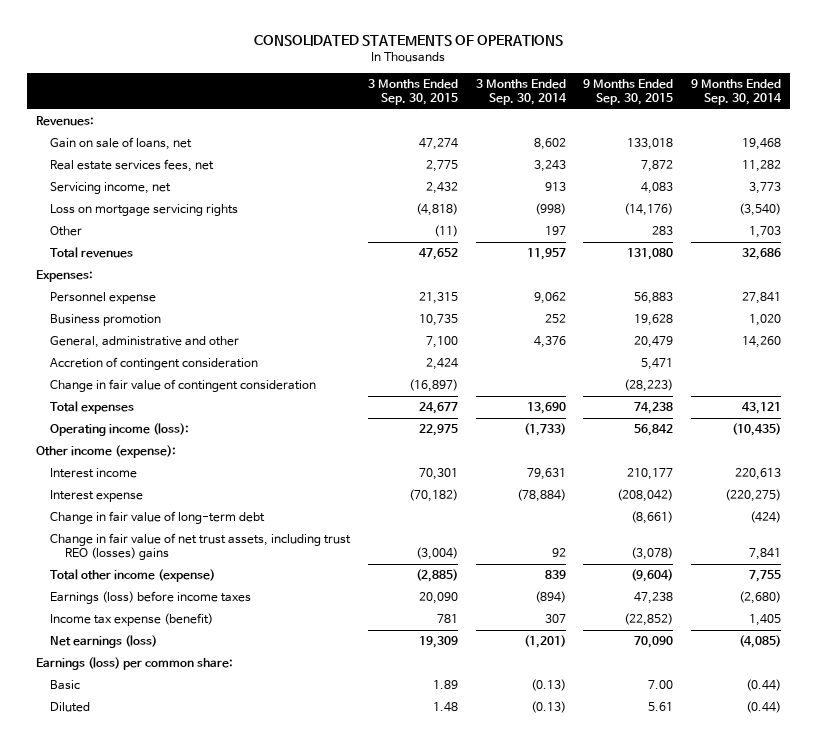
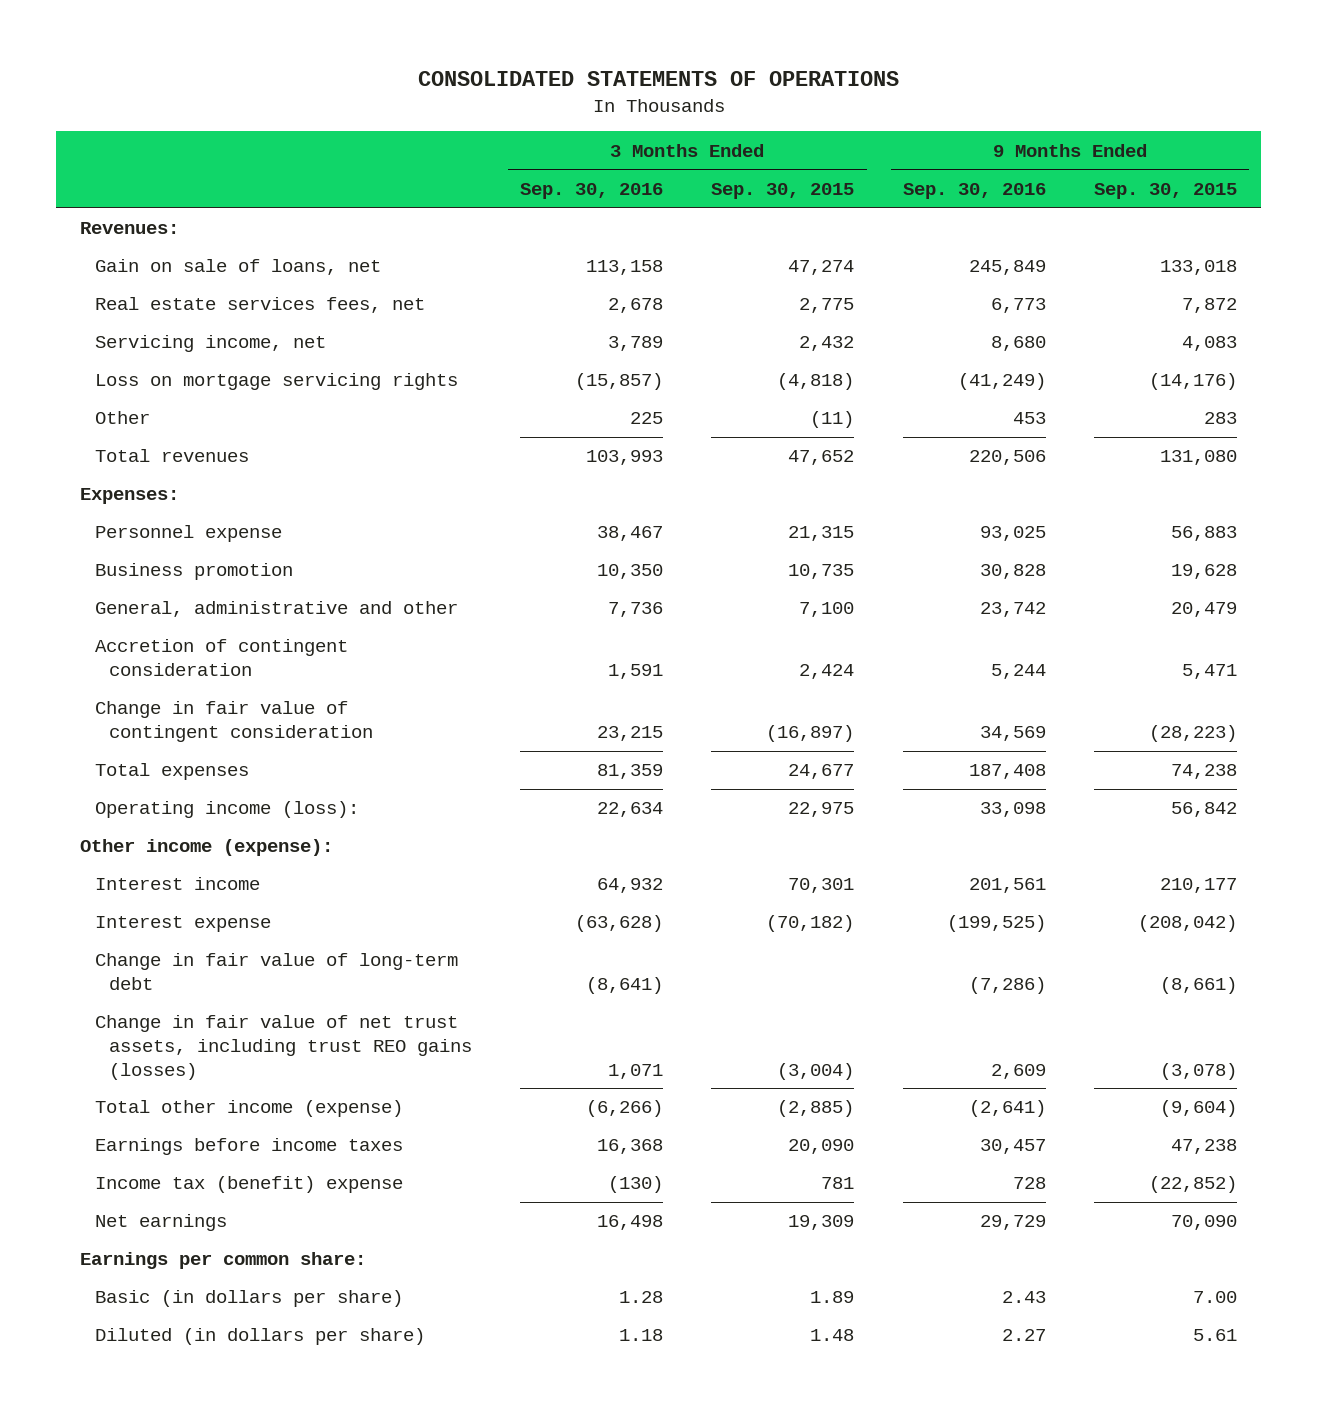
- | 3 Months Ended Sep. 30, 2015 | 3 Months Ended Sep. 30, 2014 | 9 Months Ended Sep. 30, 2015 | 9 Months Ended Sep. 30, 2014
+ | 3 Months Ended Sep. 30, 2016 | 3 Months Ended Sep. 30, 2015 | 9 Months Ended Sep. 30, 2016 | 9 Months Ended Sep. 30, 2015
- Change in fair value of net trust assets, including trust REO (losses) gains | (3,004) | 92 | (3,078) | 7,841
+ Change in fair value of net trust assets, including trust REO gains (losses) | 1,071 | (3,004) | 2,609 | (3,078)
- Earnings (loss) before income taxes | 20,090 | (894) | 47,238 | (2,680)
- Income tax expense (benefit) | 781 | 307 | (22,852) | 1,405
- Net earnings (loss) | 19,309 | (1,201) | 70,090 | (4,085)
- Earnings (loss) per common share:
- Basic | 1.89 | (0.13) | 7.00 | (0.44)
- Diluted | 1.48 | (0.13) | 5.61 | (0.44)
+ Earnings before income taxes | 16,368 | 20,090 | 30,457 | 47,238
+ Income tax (benefit) expense | (130) | 781 | 728 | (22,852)
+ Net earnings | 16,498 | 19,309 | 29,729 | 70,090
+ Earnings per common share:
+ Basic (in dollars per share) | 1.28 | 1.89 | 2.43 | 7.00
+ Diluted (in dollars per share) | 1.18 | 1.48 | 2.27 | 5.61

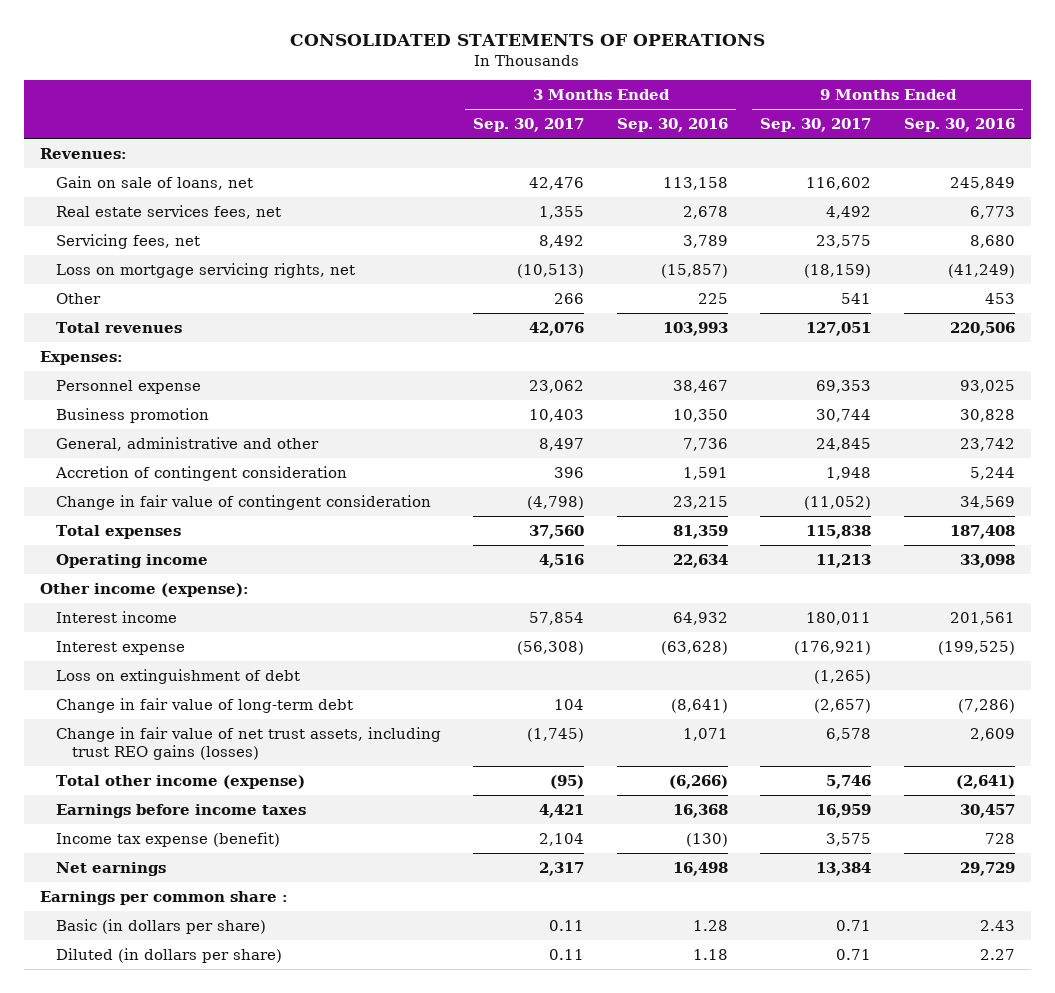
- | 3 Months Ended Sep. 30, 2016 | 3 Months Ended Sep. 30, 2015 | 9 Months Ended Sep. 30, 2016 | 9 Months Ended Sep. 30, 2015
+ | 3 Months Ended Sep. 30, 2017 | 3 Months Ended Sep. 30, 2016 | 9 Months Ended Sep. 30, 2017 | 9 Months Ended Sep. 30, 2016
- Servicing income, net | 3,789 | 2,432 | 8,680 | 4,083
- Loss on mortgage servicing rights | (15,857) | (4,818) | (41,249) | (14,176)
+ Servicing fees, net | 8,492 | 3,789 | 23,575 | 8,680
+ Loss on mortgage servicing rights, net | (10,513) | (15,857) | (18,159) | (41,249)
- Operating income (loss): | 22,634 | 22,975 | 33,098 | 56,842
+ Operating income | 4,516 | 22,634 | 11,213 | 33,098
+ Loss on extinguishment of debt | | | (1,265) |
- Income tax (benefit) expense | (130) | 781 | 728 | (22,852)
+ Income tax expense (benefit) | 2,104 | (130) | 3,575 | 728
- Earnings per common share:
+ Earnings per common share :

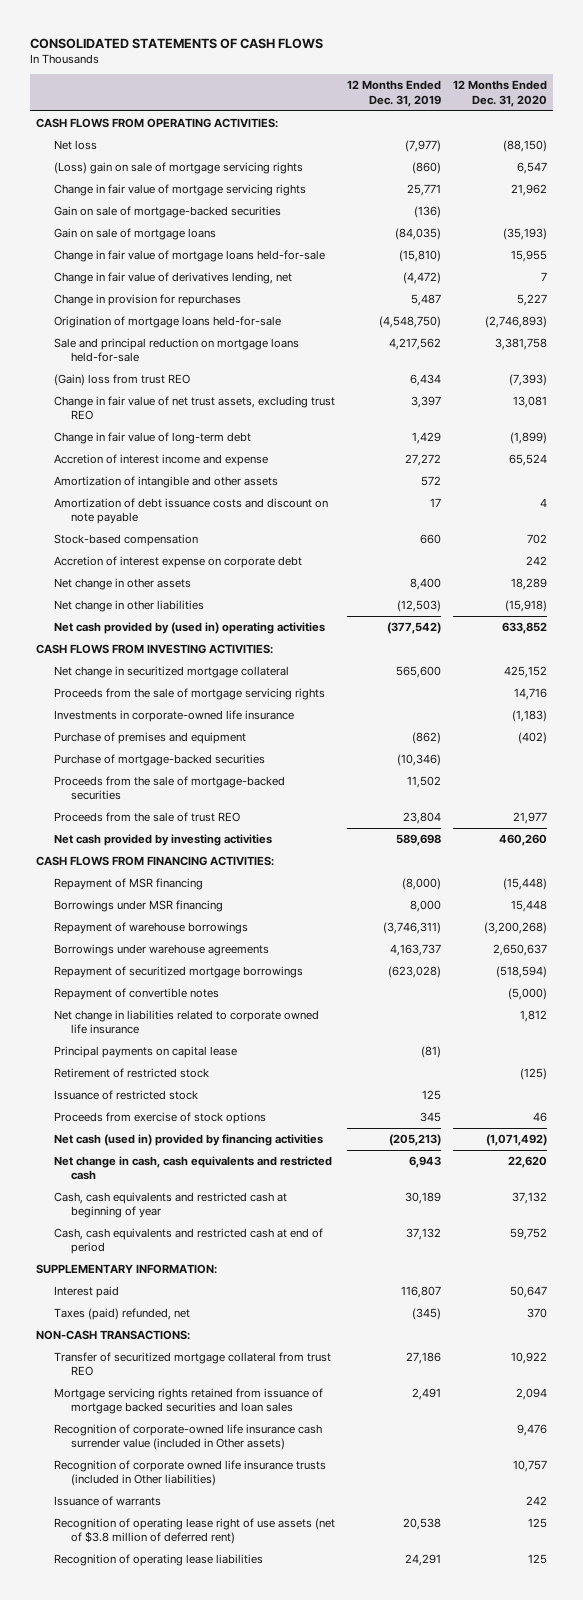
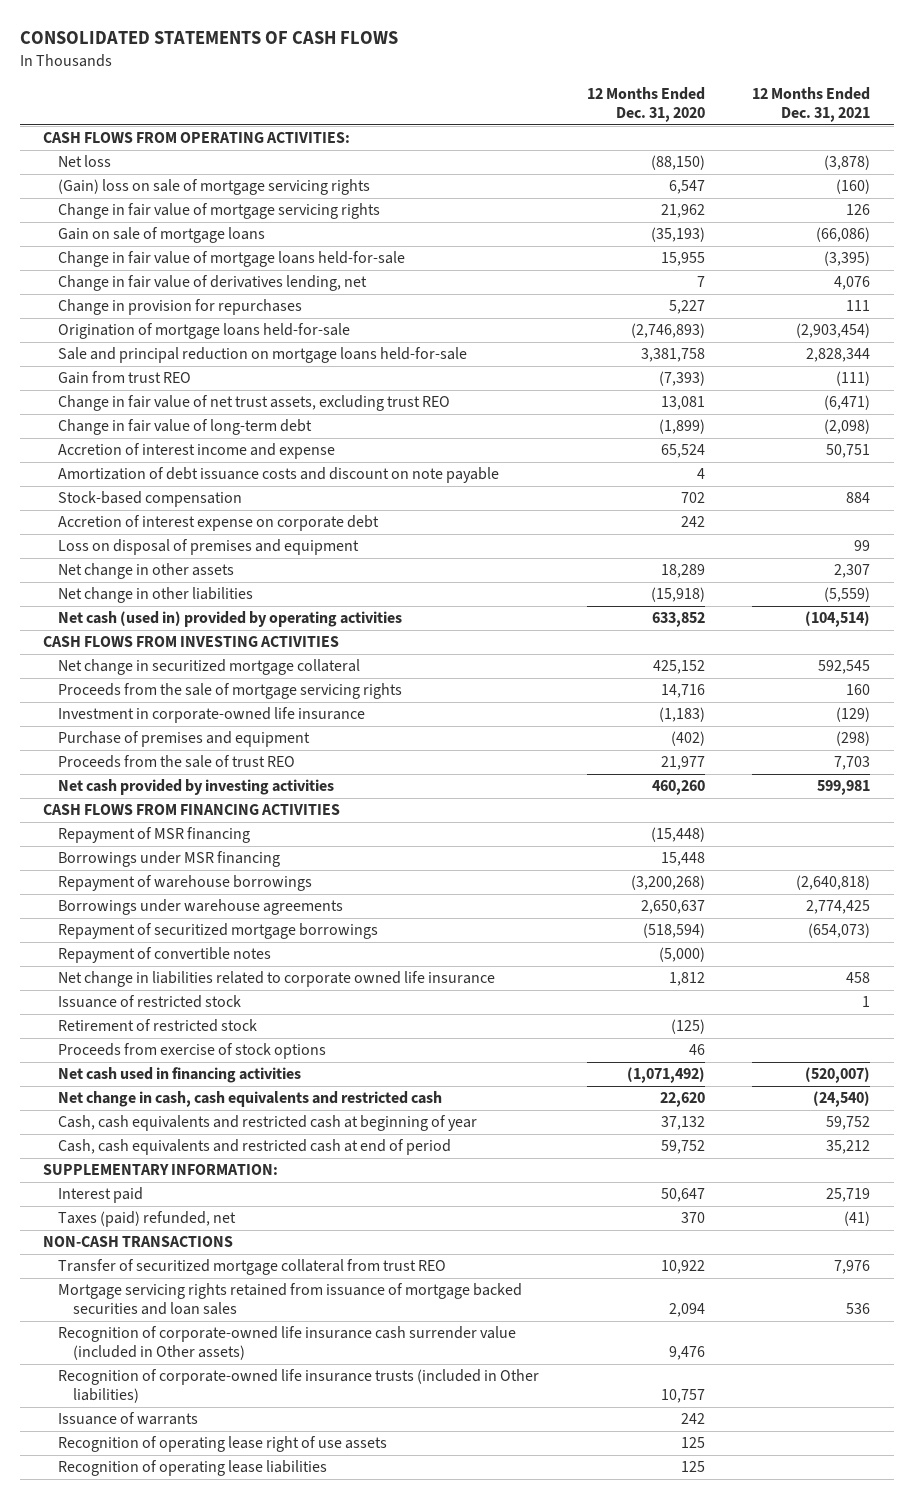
- | 12 Months Ended Dec. 31, 2019 | 12 Months Ended Dec. 31, 2020
+ | 12 Months Ended Dec. 31, 2020 | 12 Months Ended Dec. 31, 2021
- (Loss) gain on sale of mortgage servicing rights | (860) | 6,547
+ (Gain) loss on sale of mortgage servicing rights | 6,547 | (160)
- Gain on sale of mortgage-backed securities | (136) |
- (Gain) loss from trust REO | 6,434 | (7,393)
+ Gain from trust REO | (7,393) | (111)
- Amortization of intangible and other assets | 572 |
+ Loss on disposal of premises and equipment | | 99
- Net cash provided by (used in) operating activities | (377,542) | 633,852
- CASH FLOWS FROM INVESTING ACTIVITIES:
+ Net cash (used in) provided by operating activities | 633,852 | (104,514)
+ CASH FLOWS FROM INVESTING ACTIVITIES
- Investments in corporate-owned life insurance | | (1,183)
+ Investment in corporate-owned life insurance | (1,183) | (129)
- Purchase of mortgage-backed securities | (10,346) |
- Proceeds from the sale of mortgage-backed securities | 11,502 |
- CASH FLOWS FROM FINANCING ACTIVITIES:
+ CASH FLOWS FROM FINANCING ACTIVITIES
- Principal payments on capital lease | (81) |
moved down: Retirement of restricted stock | (125) |
- Net cash (used in) provided by financing activities | (205,213) | (1,071,492)
+ Net cash used in financing activities | (1,071,492) | (520,007)
- NON-CASH TRANSACTIONS:
+ NON-CASH TRANSACTIONS
- Recognition of corporate owned life insurance trusts (included in Other liabilities) | | 10,757
+ Recognition of corporate-owned life insurance trusts (included in Other liabilities) | 10,757 |
- Recognition of operating lease right of use assets (net of $3.8 million of deferred rent) | 20,538 | 125
+ Recognition of operating lease right of use assets | 125 |

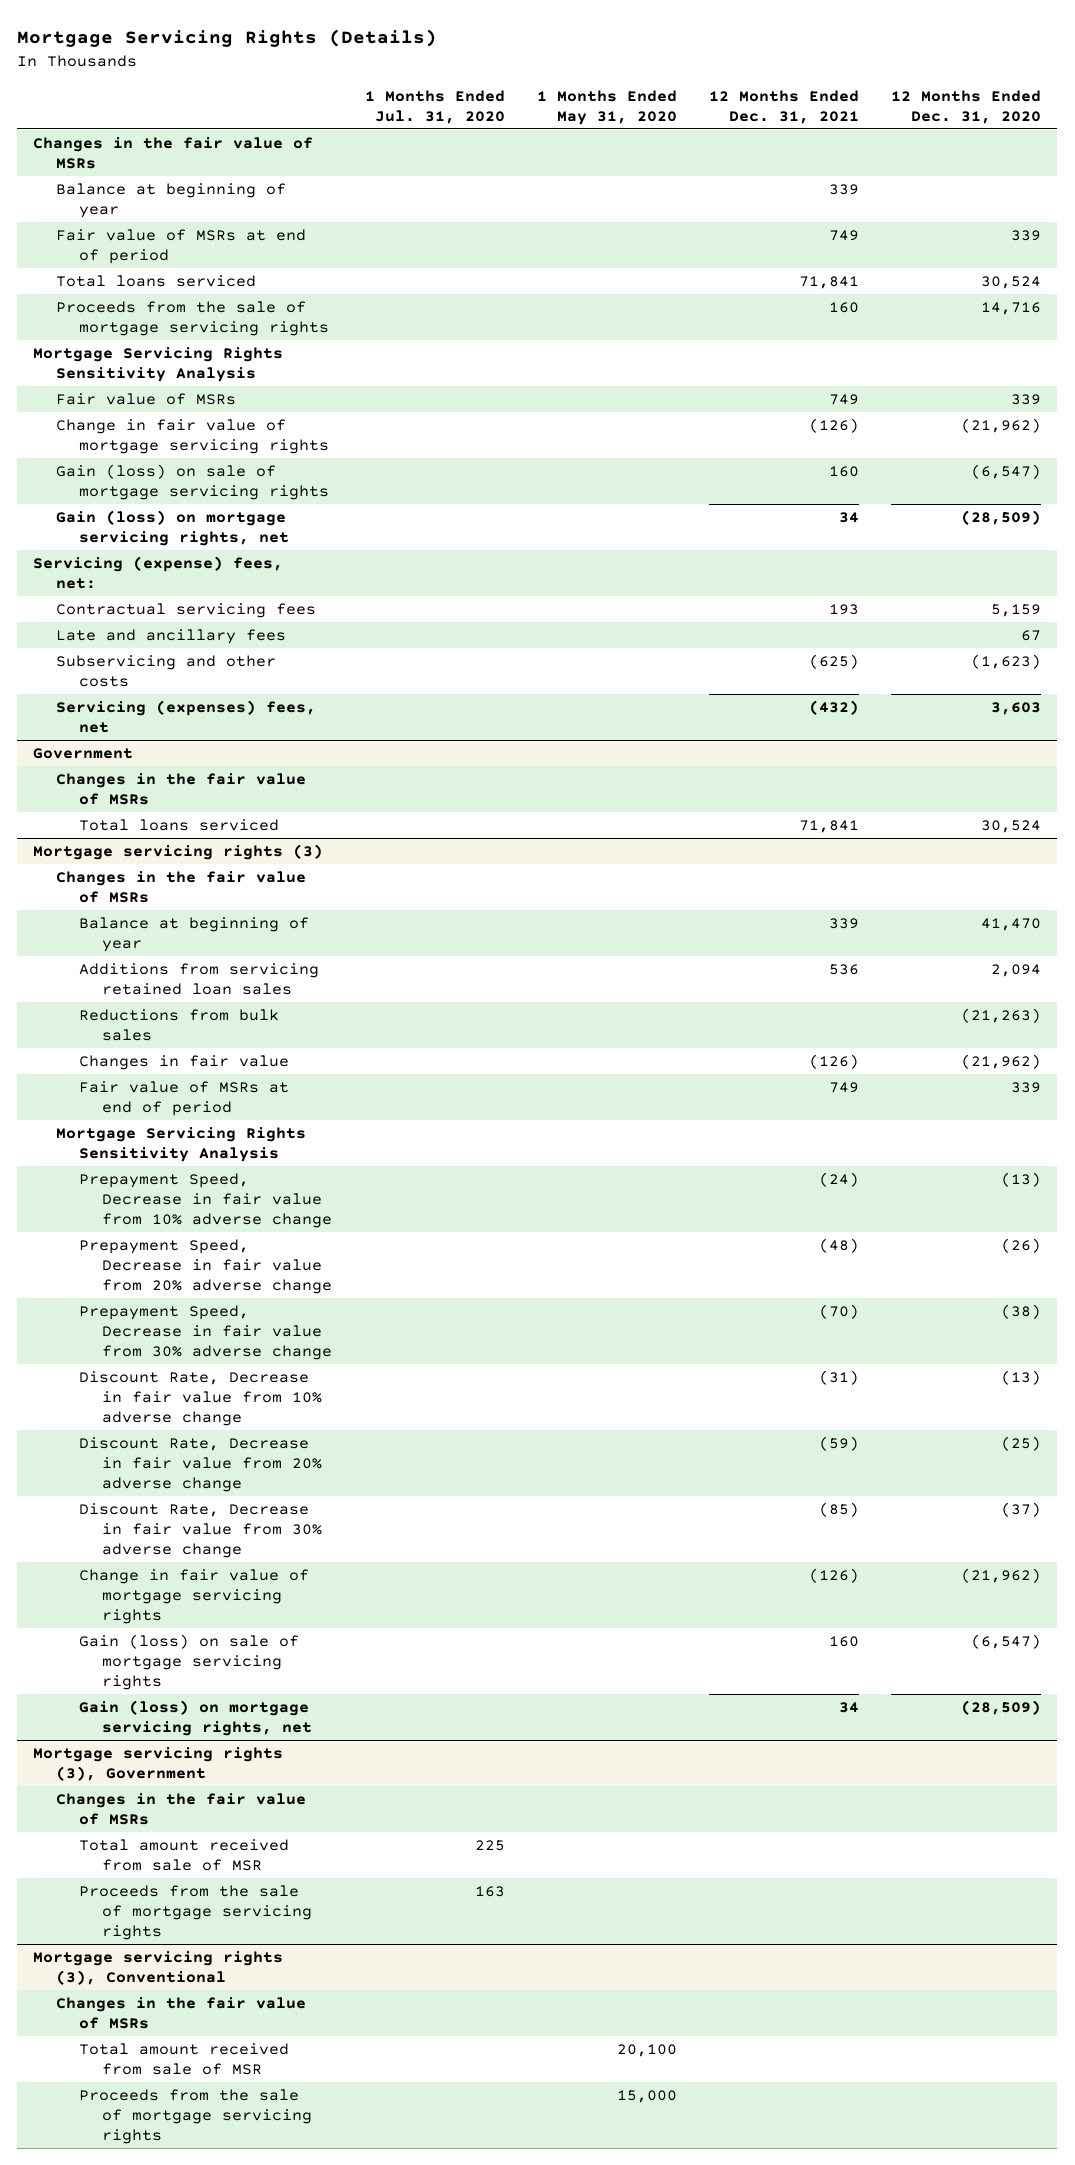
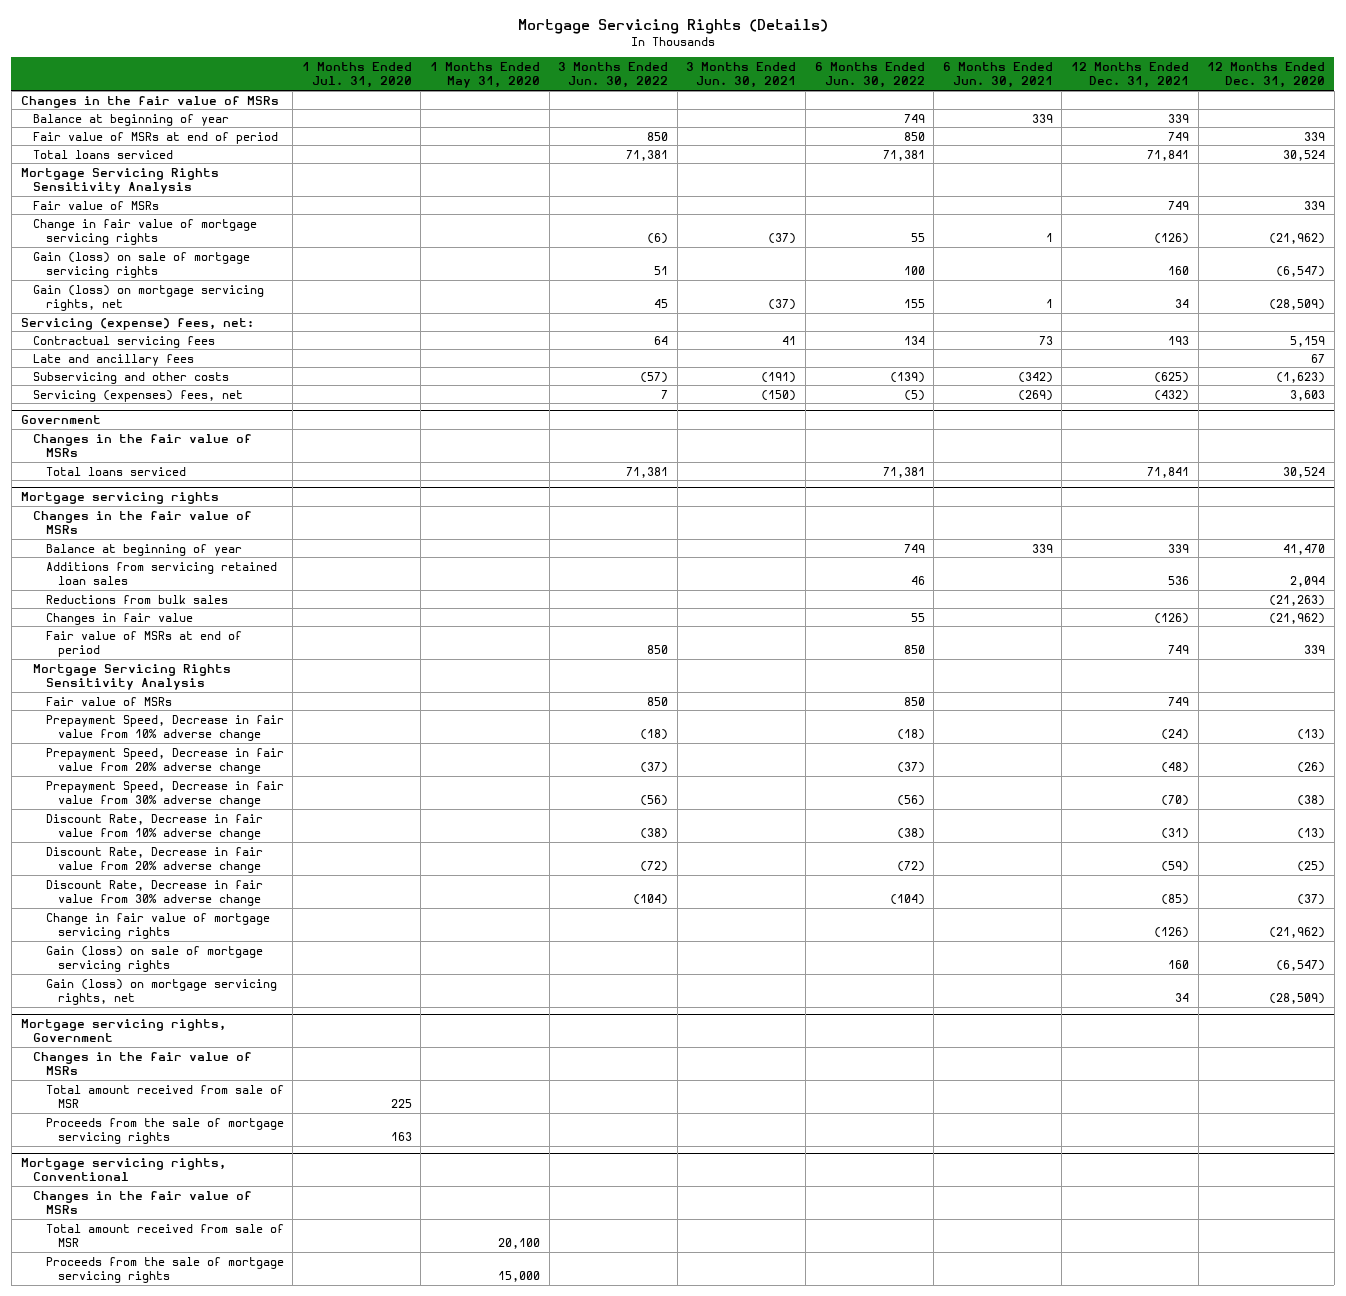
- | 1 Months Ended Jul. 31, 2020 | 1 Months Ended May 31, 2020 | 12 Months Ended Dec. 31, 2021 | 12 Months Ended Dec. 31, 2020
+ | 1 Months Ended Jul. 31, 2020 | 1 Months Ended May 31, 2020 | 3 Months Ended Jun. 30, 2022 | 3 Months Ended Jun. 30, 2021 | 6 Months Ended Jun. 30, 2022 | 6 Months Ended Jun. 30, 2021 | 12 Months Ended Dec. 31, 2021 | 12 Months Ended Dec. 31, 2020
- Proceeds from the sale of mortgage servicing rights | | | 160 | 14,716
- Mortgage servicing rights (3)
+ Mortgage servicing rights
+ Fair value of MSRs | | | 850 | | 850 | | 749 |
- Mortgage servicing rights (3), Government
+ Mortgage servicing rights, Government
- Mortgage servicing rights (3), Conventional
+ Mortgage servicing rights, Conventional

